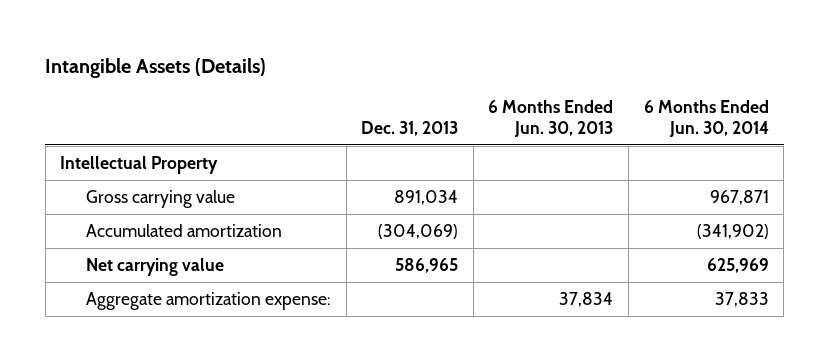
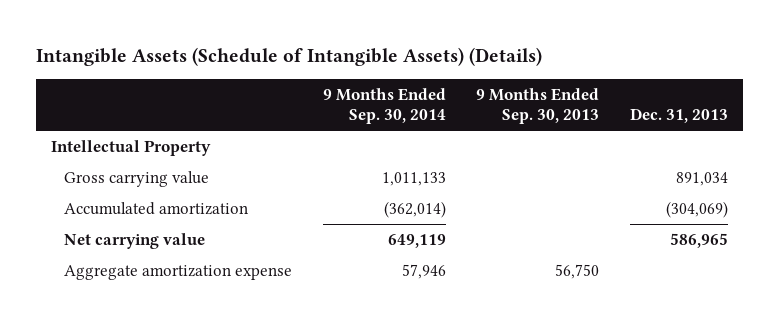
- Intangible Assets (Details)
+ Intangible Assets (Schedule of Intangible Assets) (Details)
- | Dec. 31, 2013 | 6 Months Ended Jun. 30, 2013 | 6 Months Ended Jun. 30, 2014
+ | 9 Months Ended Sep. 30, 2014 | 9 Months Ended Sep. 30, 2013 | Dec. 31, 2013
- Aggregate amortization expense: | | 37,834 | 37,833
+ Aggregate amortization expense | 57,946 | 56,750 |

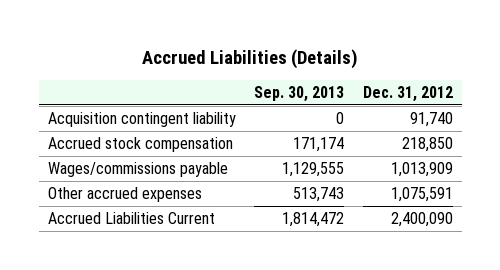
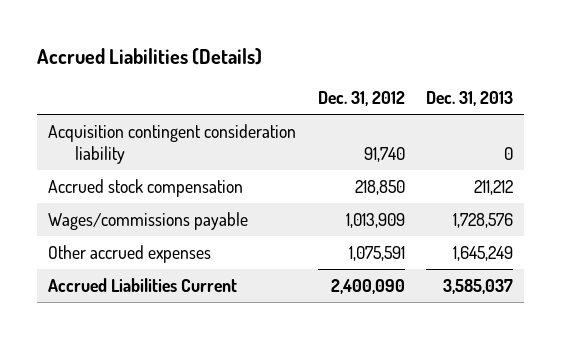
- | Sep. 30, 2013 | Dec. 31, 2012
+ | Dec. 31, 2012 | Dec. 31, 2013
- Acquisition contingent liability | 0 | 91,740
+ Acquisition contingent consideration liability | 91,740 | 0

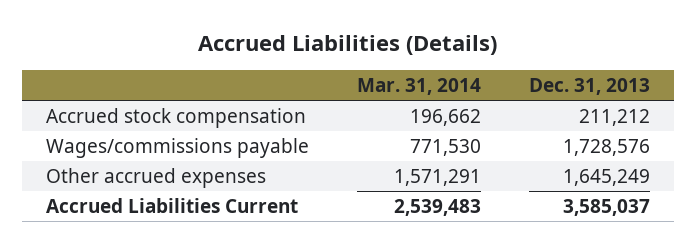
- | Dec. 31, 2012 | Dec. 31, 2013
+ | Mar. 31, 2014 | Dec. 31, 2013
- Acquisition contingent consideration liability | 91,740 | 0

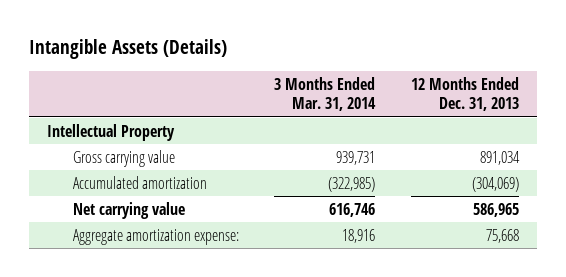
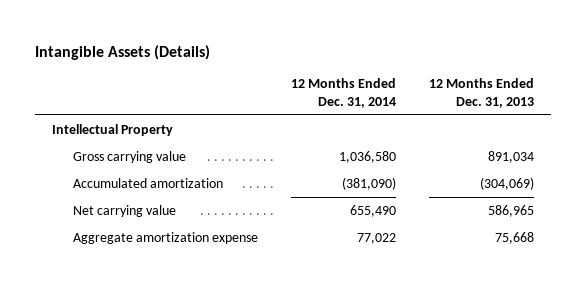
- | 3 Months Ended Mar. 31, 2014 | 12 Months Ended Dec. 31, 2013
+ | 12 Months Ended Dec. 31, 2014 | 12 Months Ended Dec. 31, 2013
- Aggregate amortization expense: | 18,916 | 75,668
+ Aggregate amortization expense | 77,022 | 75,668

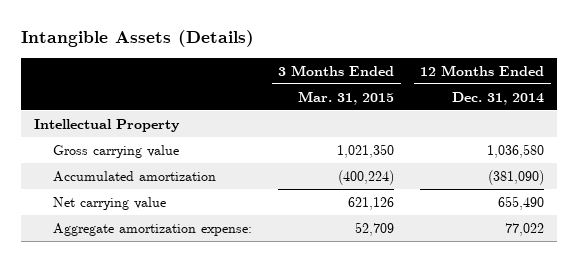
- | 12 Months Ended Dec. 31, 2014 | 12 Months Ended Dec. 31, 2013
+ | 3 Months Ended Mar. 31, 2015 | 12 Months Ended Dec. 31, 2014
- Aggregate amortization expense | 77,022 | 75,668
+ Aggregate amortization expense: | 52,709 | 77,022

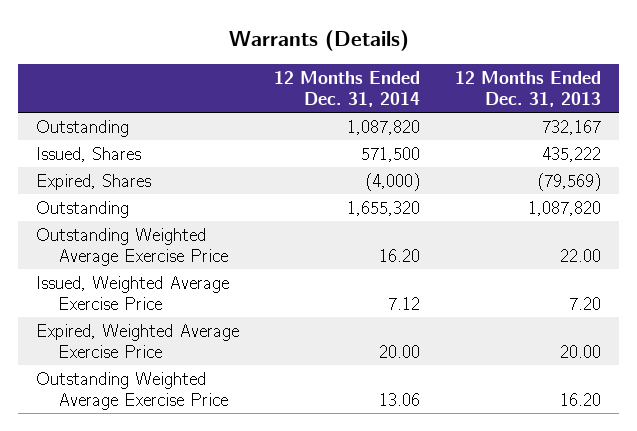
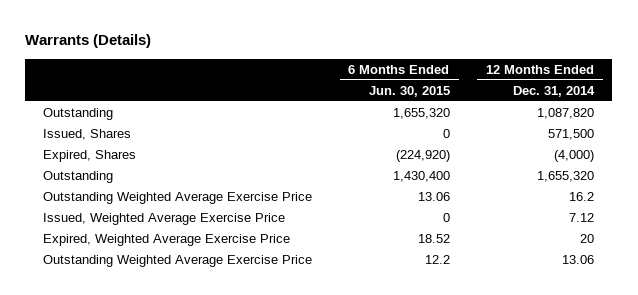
- | 12 Months Ended Dec. 31, 2014 | 12 Months Ended Dec. 31, 2013
+ | 6 Months Ended Jun. 30, 2015 | 12 Months Ended Dec. 31, 2014
- Outstanding Weighted Average Exercise Price | 16.20 | 22.00
+ Outstanding Weighted Average Exercise Price | 13.06 | 16.2
- Expired, Weighted Average Exercise Price | 20.00 | 20.00
+ Expired, Weighted Average Exercise Price | 18.52 | 20

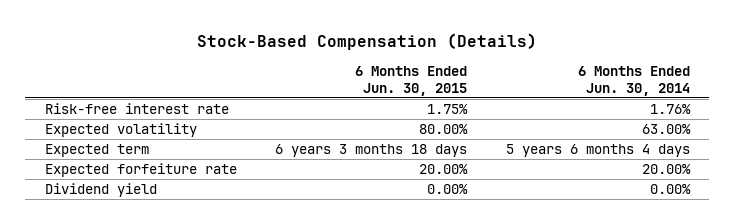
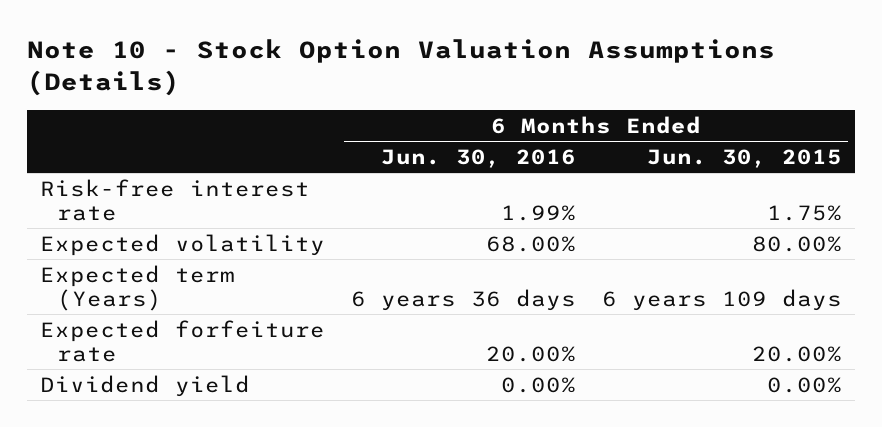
- Stock-Based Compensation (Details)
+ Note 10 - Stock Option Valuation Assumptions (Details)
- | 6 Months Ended Jun. 30, 2015 | 6 Months Ended Jun. 30, 2014
+ | 6 Months Ended Jun. 30, 2016 | 6 Months Ended Jun. 30, 2015
- Expected term | 6 years 3 months 18 days | 5 years 6 months 4 days
+ Expected term (Years) | 6 years 36 days | 6 years 109 days

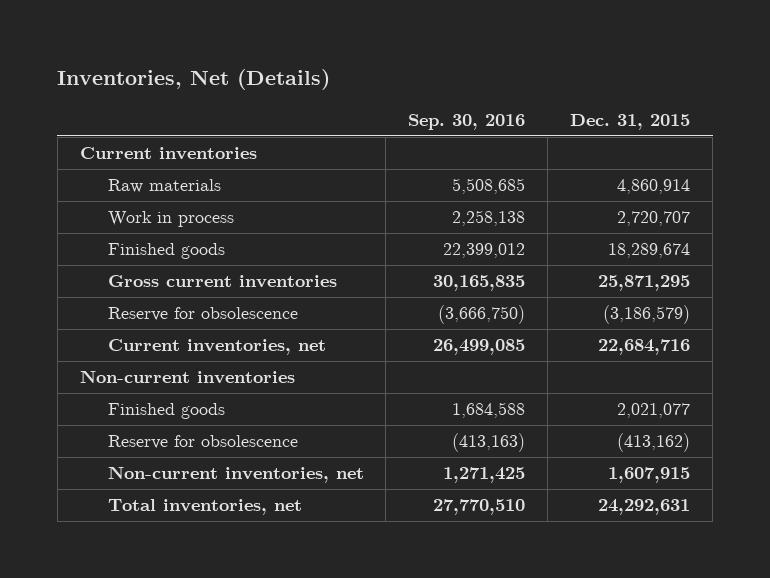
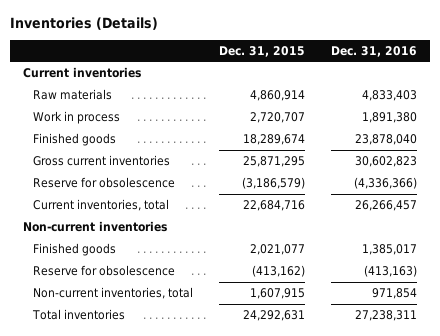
- Inventories, Net (Details)
+ Inventories (Details)
- | Sep. 30, 2016 | Dec. 31, 2015
+ | Dec. 31, 2015 | Dec. 31, 2016
- Current inventories, net | 26,499,085 | 22,684,716
+ Current inventories, total | 22,684,716 | 26,266,457
- Non-current inventories, net | 1,271,425 | 1,607,915
- Total inventories, net | 27,770,510 | 24,292,631
+ Non-current inventories, total | 1,607,915 | 971,854
+ Total inventories | 24,292,631 | 27,238,311

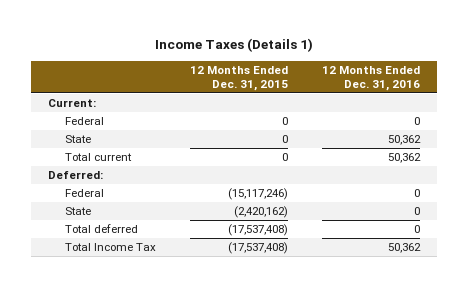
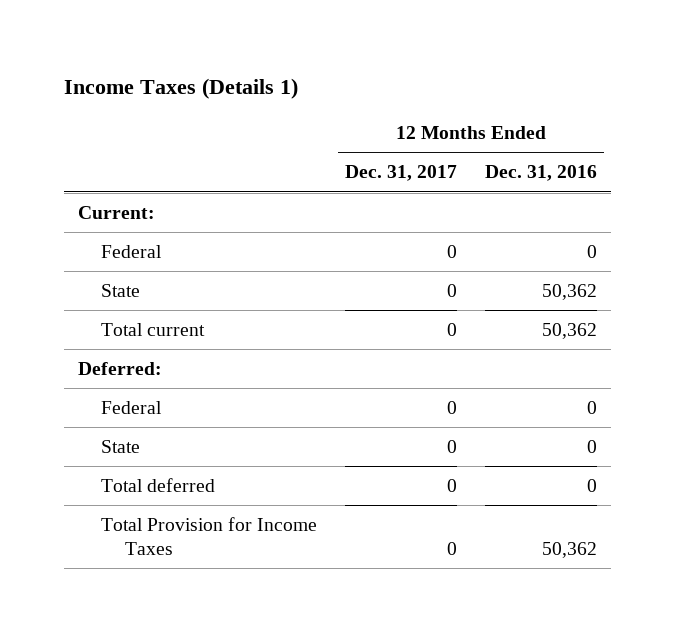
- | 12 Months Ended Dec. 31, 2015 | 12 Months Ended Dec. 31, 2016
+ | 12 Months Ended Dec. 31, 2017 | 12 Months Ended Dec. 31, 2016
- Total Income Tax | (17,537,408) | 50,362
+ Total Provision for Income Taxes | 0 | 50,362

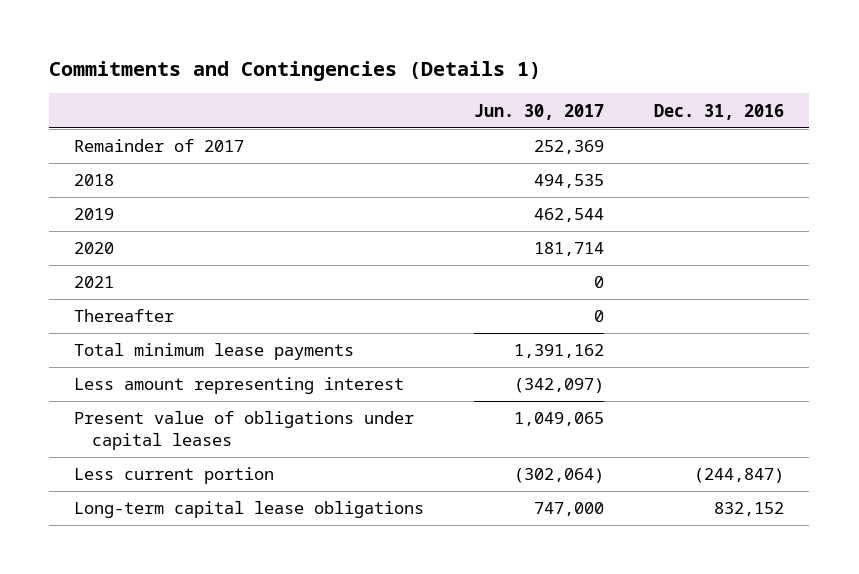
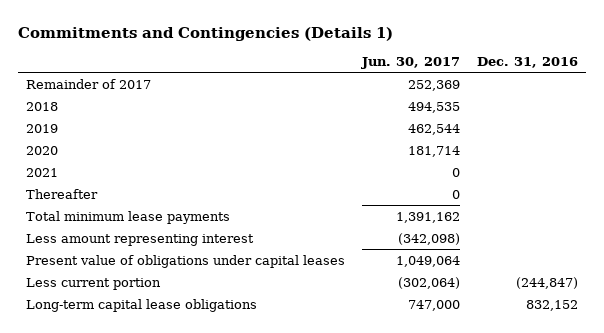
- Less amount representing interest | (342,097) |
- Present value of obligations under capital leases | 1,049,065 |
+ Less amount representing interest | (342,098) |
+ Present value of obligations under capital leases | 1,049,064 |

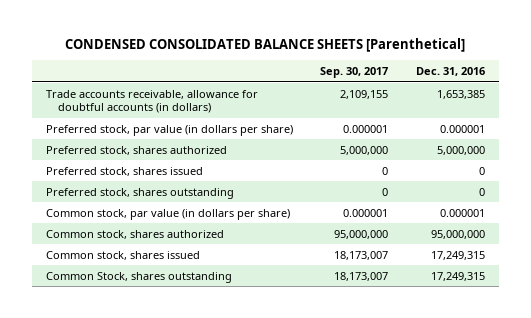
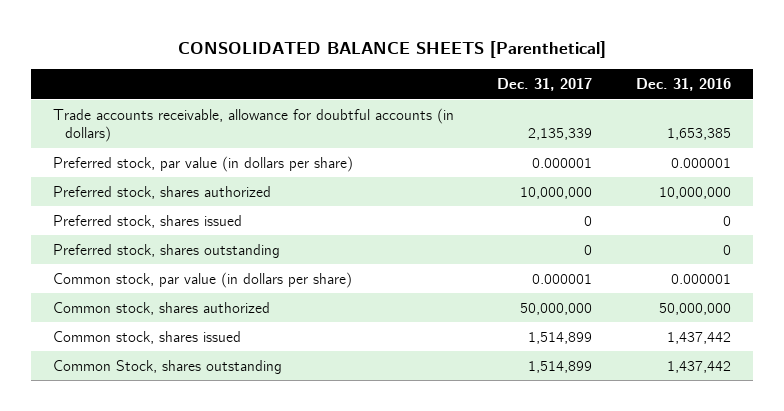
- CONDENSED CONSOLIDATED BALANCE SHEETS [Parenthetical]
+ CONSOLIDATED BALANCE SHEETS [Parenthetical]
- | Sep. 30, 2017 | Dec. 31, 2016
+ | Dec. 31, 2017 | Dec. 31, 2016
- Preferred stock, shares authorized | 5,000,000 | 5,000,000
+ Preferred stock, shares authorized | 10,000,000 | 10,000,000
- Common stock, shares authorized | 95,000,000 | 95,000,000
- Common stock, shares issued | 18,173,007 | 17,249,315
- Common Stock, shares outstanding | 18,173,007 | 17,249,315
+ Common stock, shares authorized | 50,000,000 | 50,000,000
+ Common stock, shares issued | 1,514,899 | 1,437,442
+ Common Stock, shares outstanding | 1,514,899 | 1,437,442

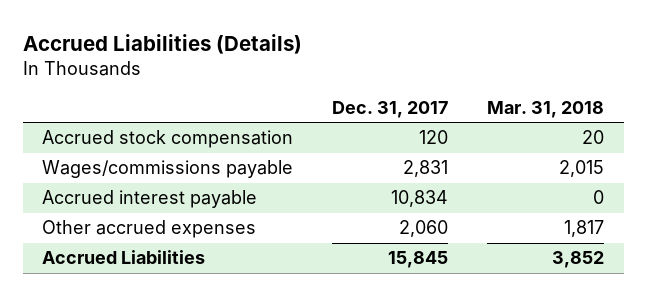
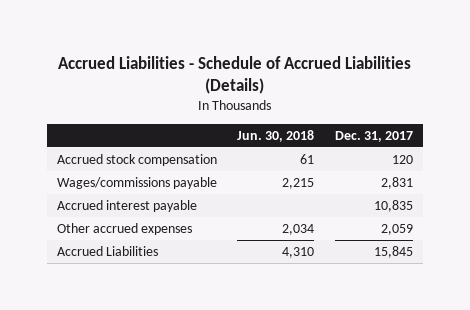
- Accrued Liabilities (Details)
+ Accrued Liabilities - Schedule of Accrued Liabilities (Details)
- | Dec. 31, 2017 | Mar. 31, 2018
+ | Jun. 30, 2018 | Dec. 31, 2017
- Accrued interest payable | 10,834 | 0
- Other accrued expenses | 2,060 | 1,817
+ Accrued interest payable | | 10,835
+ Other accrued expenses | 2,034 | 2,059

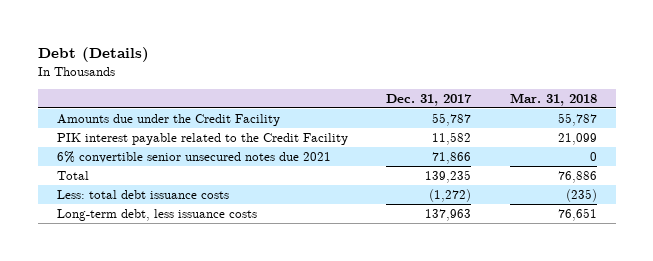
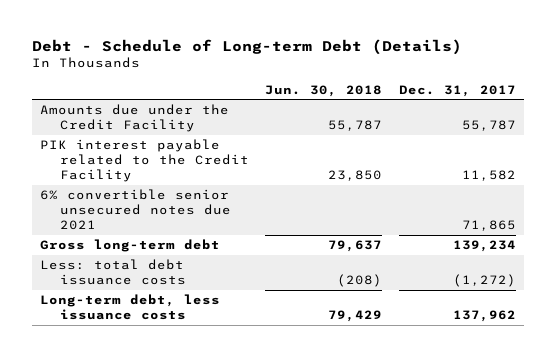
- Debt (Details)
+ Debt - Schedule of Long-term Debt (Details)
- | Dec. 31, 2017 | Mar. 31, 2018
+ | Jun. 30, 2018 | Dec. 31, 2017
- 6% convertible senior unsecured notes due 2021 | 71,866 | 0
- Total | 139,235 | 76,886
+ 6% convertible senior unsecured notes due 2021 | | 71,865
+ Gross long-term debt | 79,637 | 139,234
- Long-term debt, less issuance costs | 137,963 | 76,651
+ Long-term debt, less issuance costs | 79,429 | 137,962

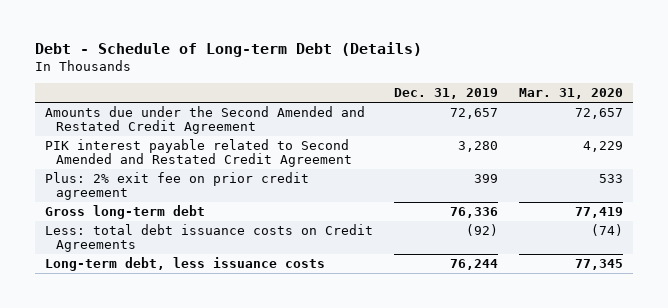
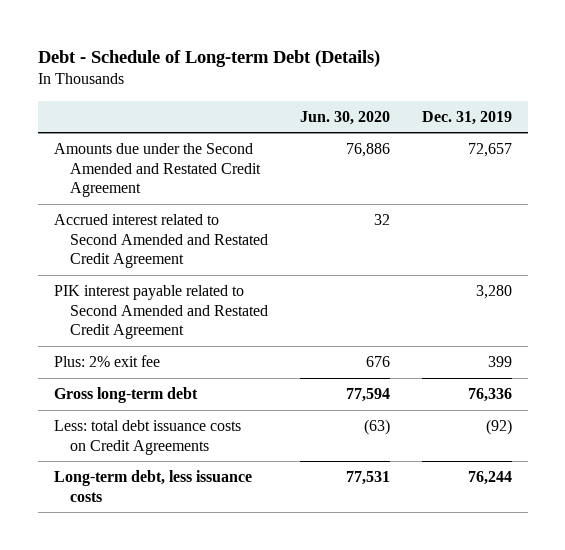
- | Dec. 31, 2019 | Mar. 31, 2020
+ | Jun. 30, 2020 | Dec. 31, 2019
+ Accrued interest related to Second Amended and Restated Credit Agreement | 32 |
- Plus: 2% exit fee on prior credit agreement | 399 | 533
+ Plus: 2% exit fee | 676 | 399

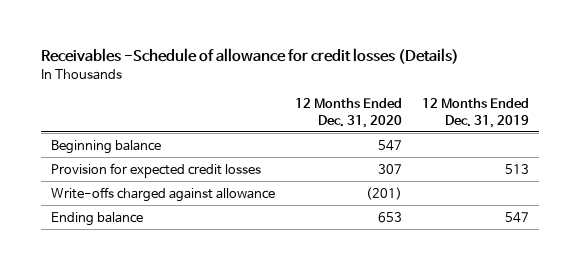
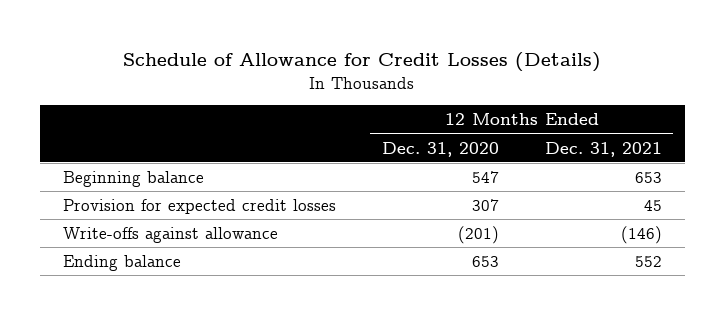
- Receivables -Schedule of allowance for credit losses (Details)
+ Schedule of Allowance for Credit Losses (Details)
- | 12 Months Ended Dec. 31, 2020 | 12 Months Ended Dec. 31, 2019
+ | 12 Months Ended Dec. 31, 2020 | 12 Months Ended Dec. 31, 2021
- Write-offs charged against allowance | (201) |
+ Write-offs against allowance | (201) | (146)

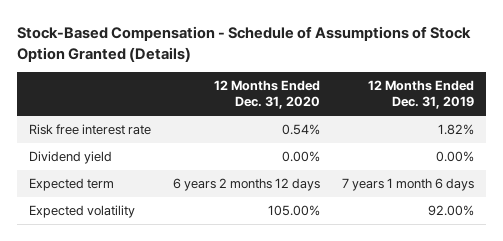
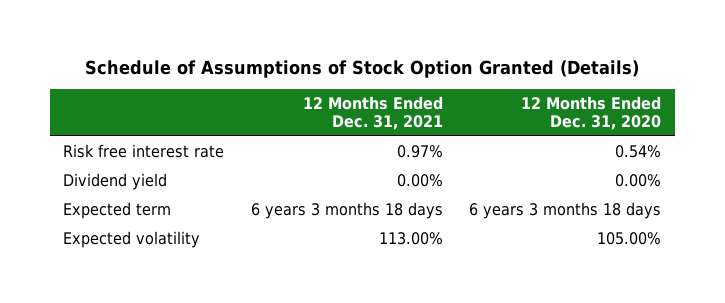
- Stock-Based Compensation - Schedule of Assumptions of Stock Option Granted (Details)
+ Schedule of Assumptions of Stock Option Granted (Details)
- | 12 Months Ended Dec. 31, 2020 | 12 Months Ended Dec. 31, 2019
+ | 12 Months Ended Dec. 31, 2021 | 12 Months Ended Dec. 31, 2020
- Expected term | 6 years 2 months 12 days | 7 years 1 month 6 days
+ Expected term | 6 years 3 months 18 days | 6 years 3 months 18 days

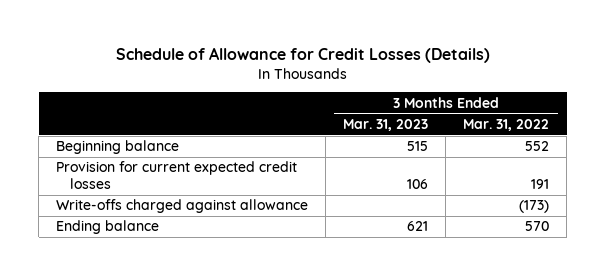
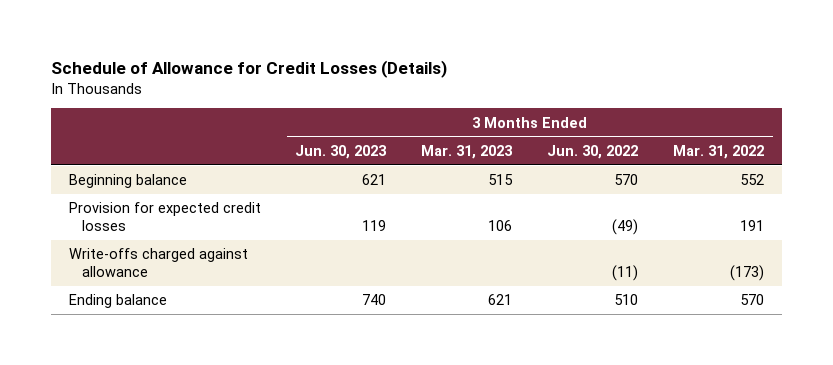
- | 3 Months Ended Mar. 31, 2023 | 3 Months Ended Mar. 31, 2022
+ | 3 Months Ended Jun. 30, 2023 | 3 Months Ended Mar. 31, 2023 | 3 Months Ended Jun. 30, 2022 | 3 Months Ended Mar. 31, 2022
- Provision for current expected credit losses | 106 | 191
+ Provision for expected credit losses | 119 | 106 | (49) | 191

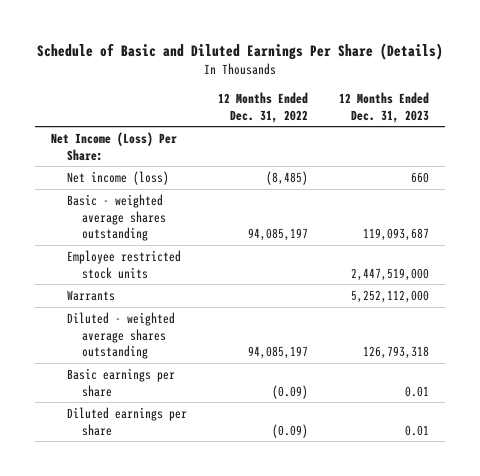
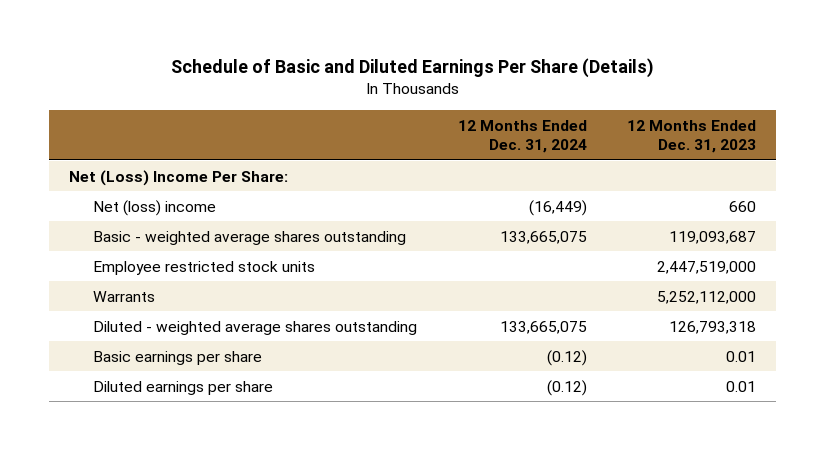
- | 12 Months Ended Dec. 31, 2022 | 12 Months Ended Dec. 31, 2023
+ | 12 Months Ended Dec. 31, 2024 | 12 Months Ended Dec. 31, 2023
- Net Income (Loss) Per Share:
- Net income (loss) | (8,485) | 660
+ Net (Loss) Income Per Share:
+ Net (loss) income | (16,449) | 660

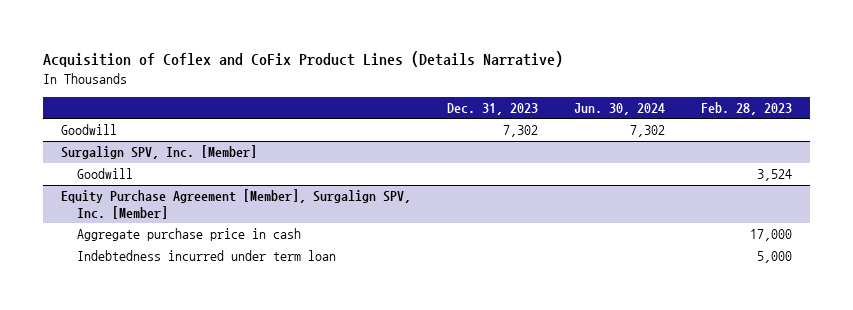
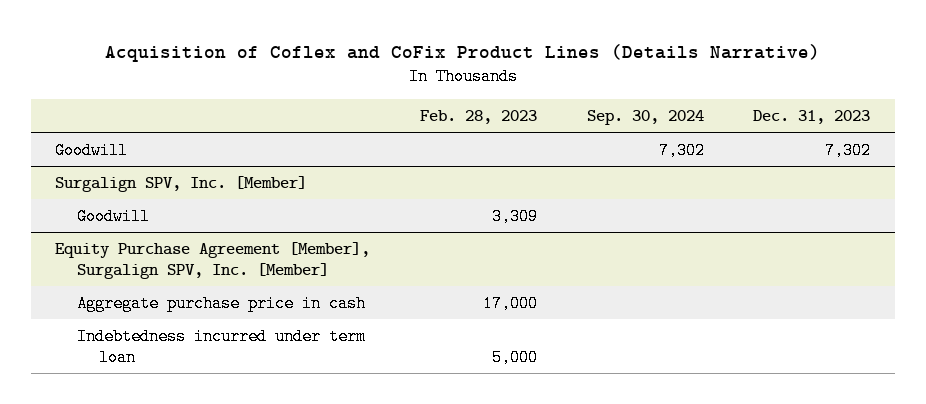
- | Dec. 31, 2023 | Jun. 30, 2024 | Feb. 28, 2023
+ | Feb. 28, 2023 | Sep. 30, 2024 | Dec. 31, 2023
@ Surgalign SPV, Inc. [Member]
- Goodwill | | | 3,524
+ Goodwill | 3,309 | |

